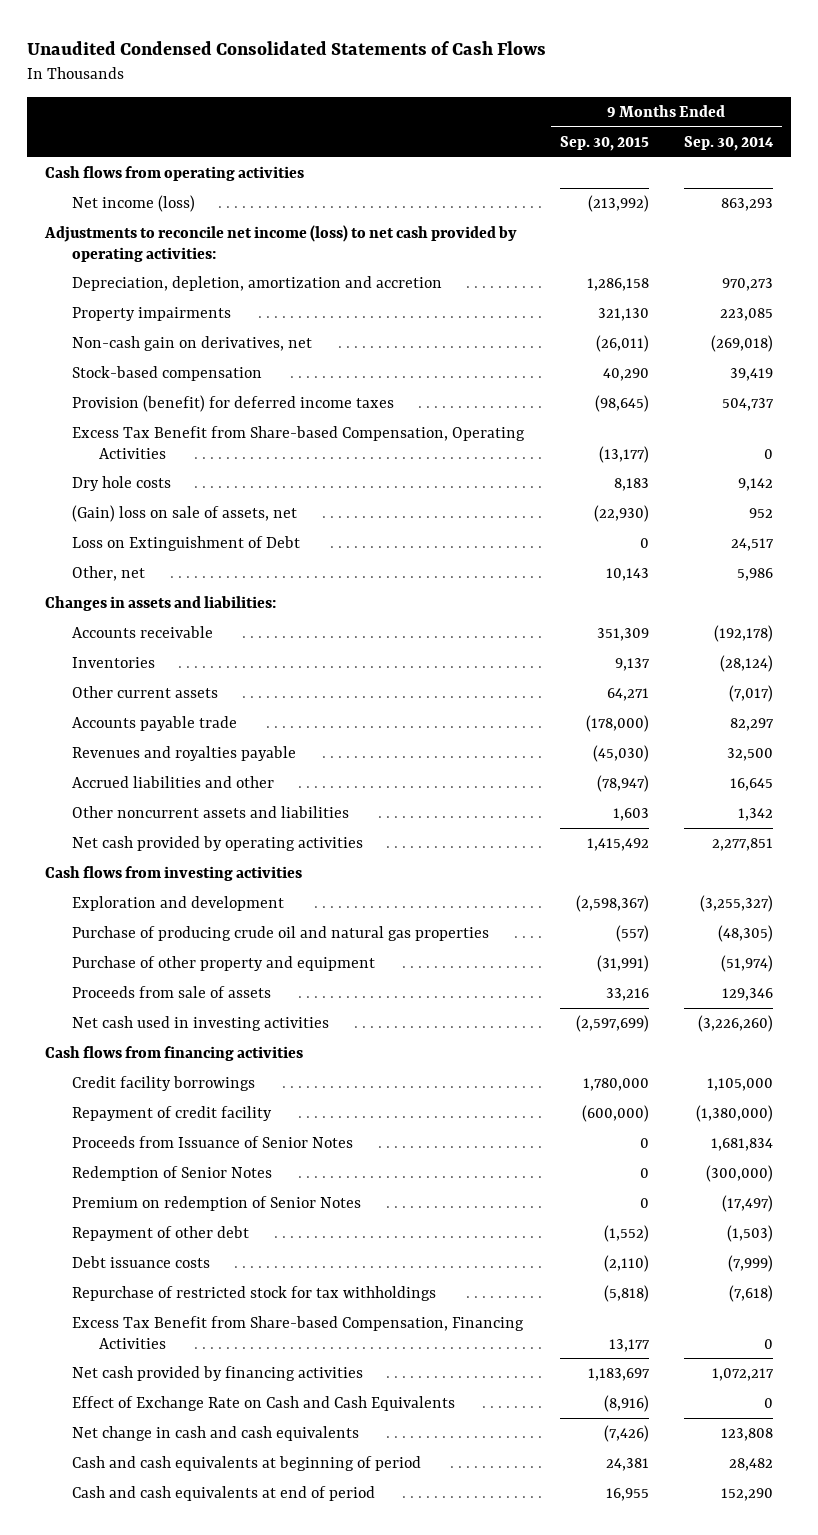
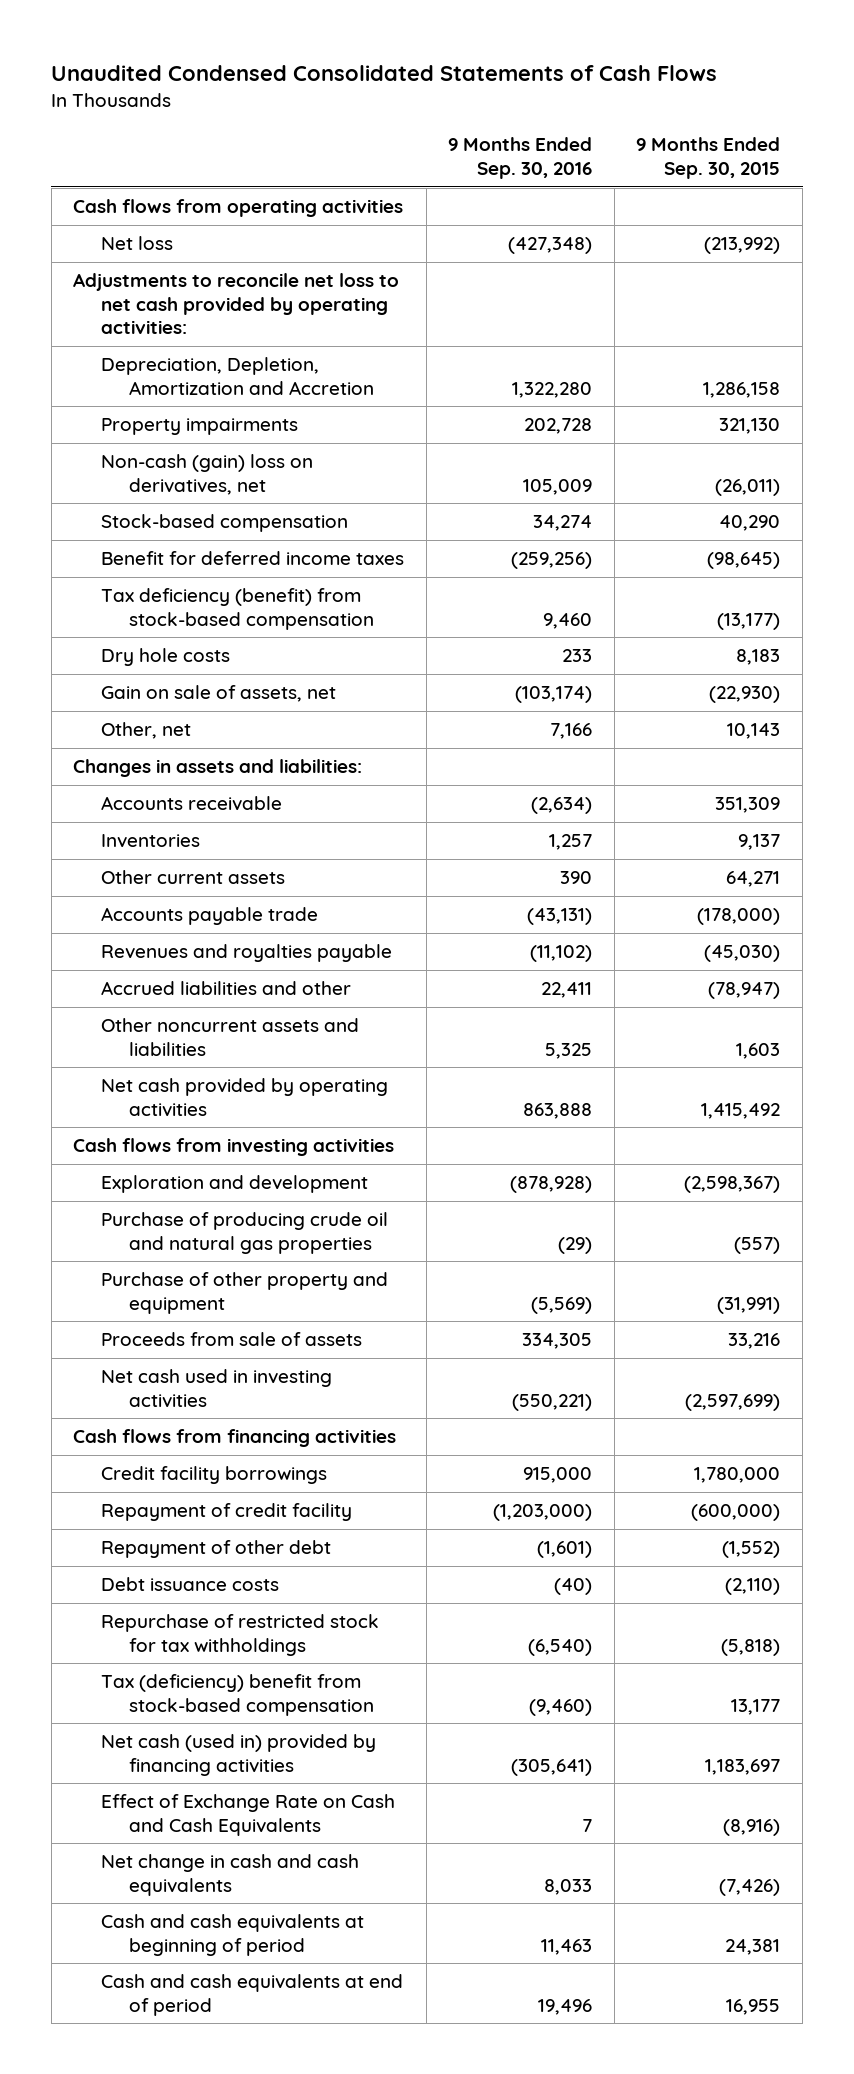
- | 9 Months Ended Sep. 30, 2015 | 9 Months Ended Sep. 30, 2014
+ | 9 Months Ended Sep. 30, 2016 | 9 Months Ended Sep. 30, 2015
- Net income (loss) | (213,992) | 863,293
- Adjustments to reconcile net income (loss) to net cash provided by operating activities:
- Depreciation, depletion, amortization and accretion | 1,286,158 | 970,273
+ Net loss | (427,348) | (213,992)
+ Adjustments to reconcile net loss to net cash provided by operating activities:
+ Depreciation, Depletion, Amortization and Accretion | 1,322,280 | 1,286,158
- Non-cash gain on derivatives, net | (26,011) | (269,018)
+ Non-cash (gain) loss on derivatives, net | 105,009 | (26,011)
- Provision (benefit) for deferred income taxes | (98,645) | 504,737
- Excess Tax Benefit from Share-based Compensation, Operating Activities | (13,177) | 0
+ Benefit for deferred income taxes | (259,256) | (98,645)
+ Tax deficiency (benefit) from stock-based compensation | 9,460 | (13,177)
- (Gain) loss on sale of assets, net | (22,930) | 952
- Loss on Extinguishment of Debt | 0 | 24,517
+ Gain on sale of assets, net | (103,174) | (22,930)
- Proceeds from Issuance of Senior Notes | 0 | 1,681,834
- Redemption of Senior Notes | 0 | (300,000)
- Premium on redemption of Senior Notes | 0 | (17,497)
- Excess Tax Benefit from Share-based Compensation, Financing Activities | 13,177 | 0
- Net cash provided by financing activities | 1,183,697 | 1,072,217
+ Tax (deficiency) benefit from stock-based compensation | (9,460) | 13,177
+ Net cash (used in) provided by financing activities | (305,641) | 1,183,697

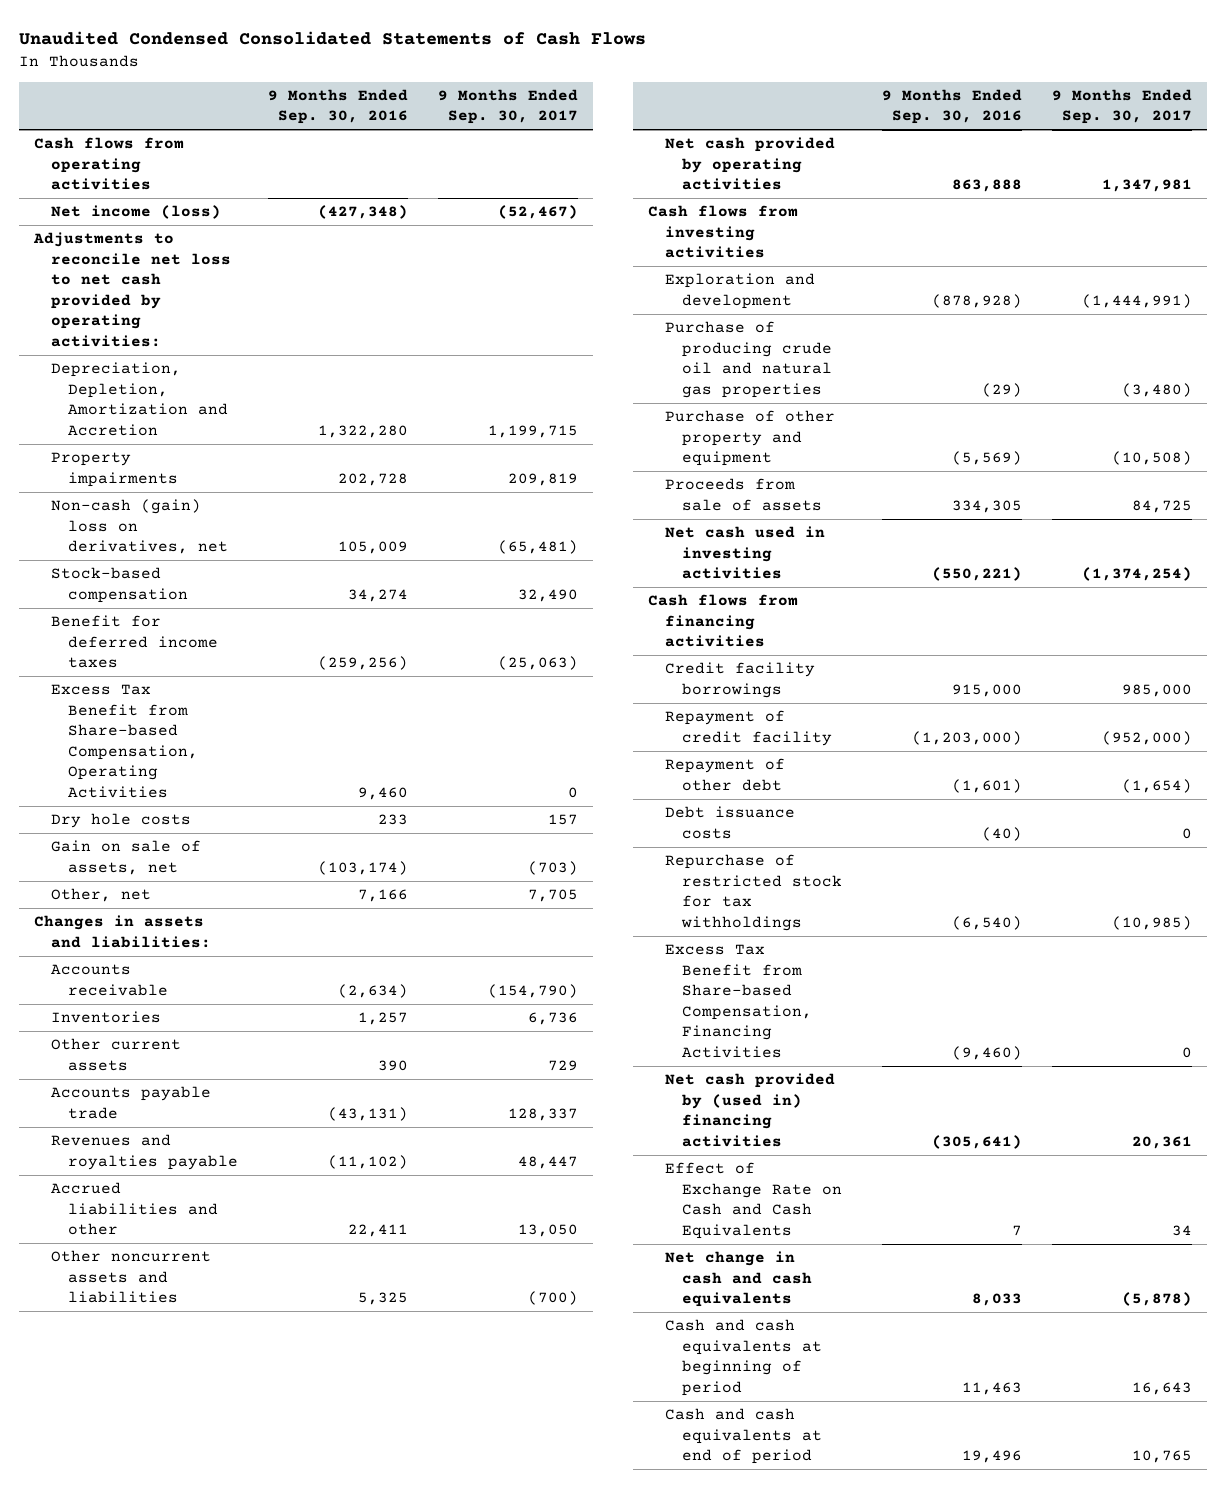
- | 9 Months Ended Sep. 30, 2016 | 9 Months Ended Sep. 30, 2015
+ | 9 Months Ended Sep. 30, 2016 | 9 Months Ended Sep. 30, 2017
- Net loss | (427,348) | (213,992)
+ Net income (loss) | (427,348) | (52,467)
- Tax deficiency (benefit) from stock-based compensation | 9,460 | (13,177)
+ Excess Tax Benefit from Share-based Compensation, Operating Activities | 9,460 | 0
- Tax (deficiency) benefit from stock-based compensation | (9,460) | 13,177
- Net cash (used in) provided by financing activities | (305,641) | 1,183,697
+ Excess Tax Benefit from Share-based Compensation, Financing Activities | (9,460) | 0
+ Net cash provided by (used in) financing activities | (305,641) | 20,361

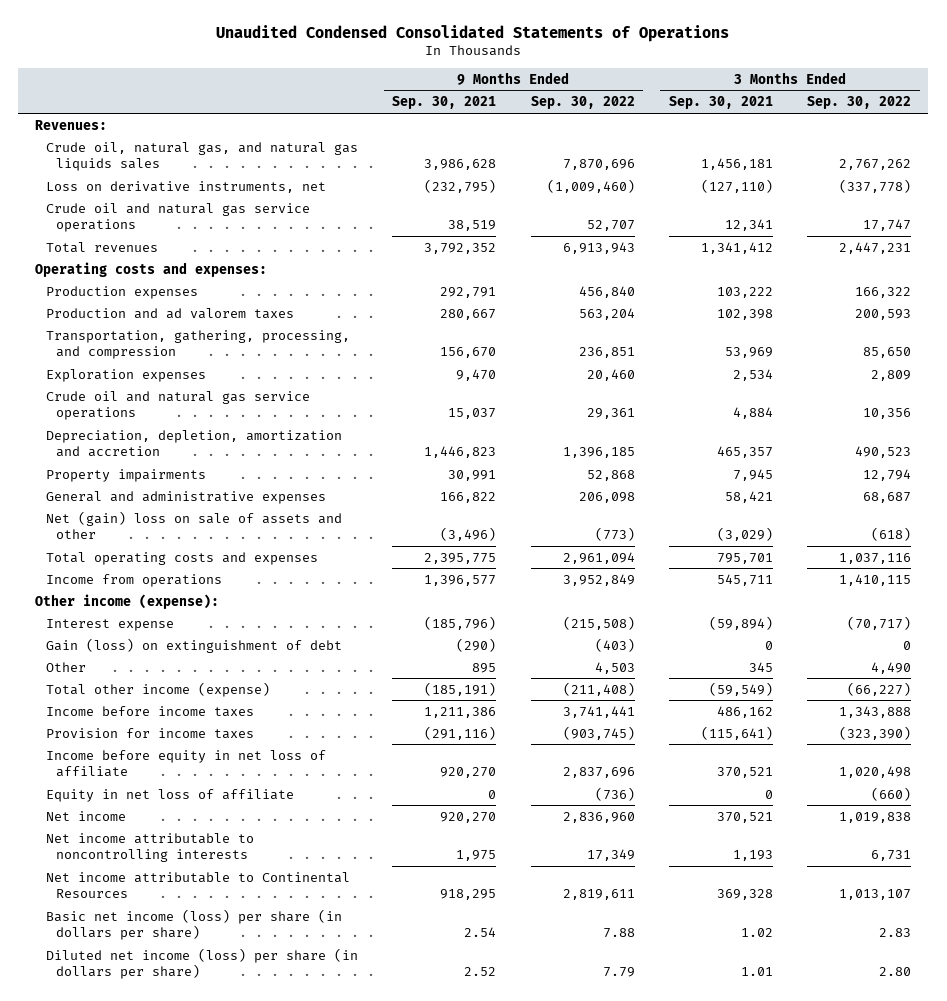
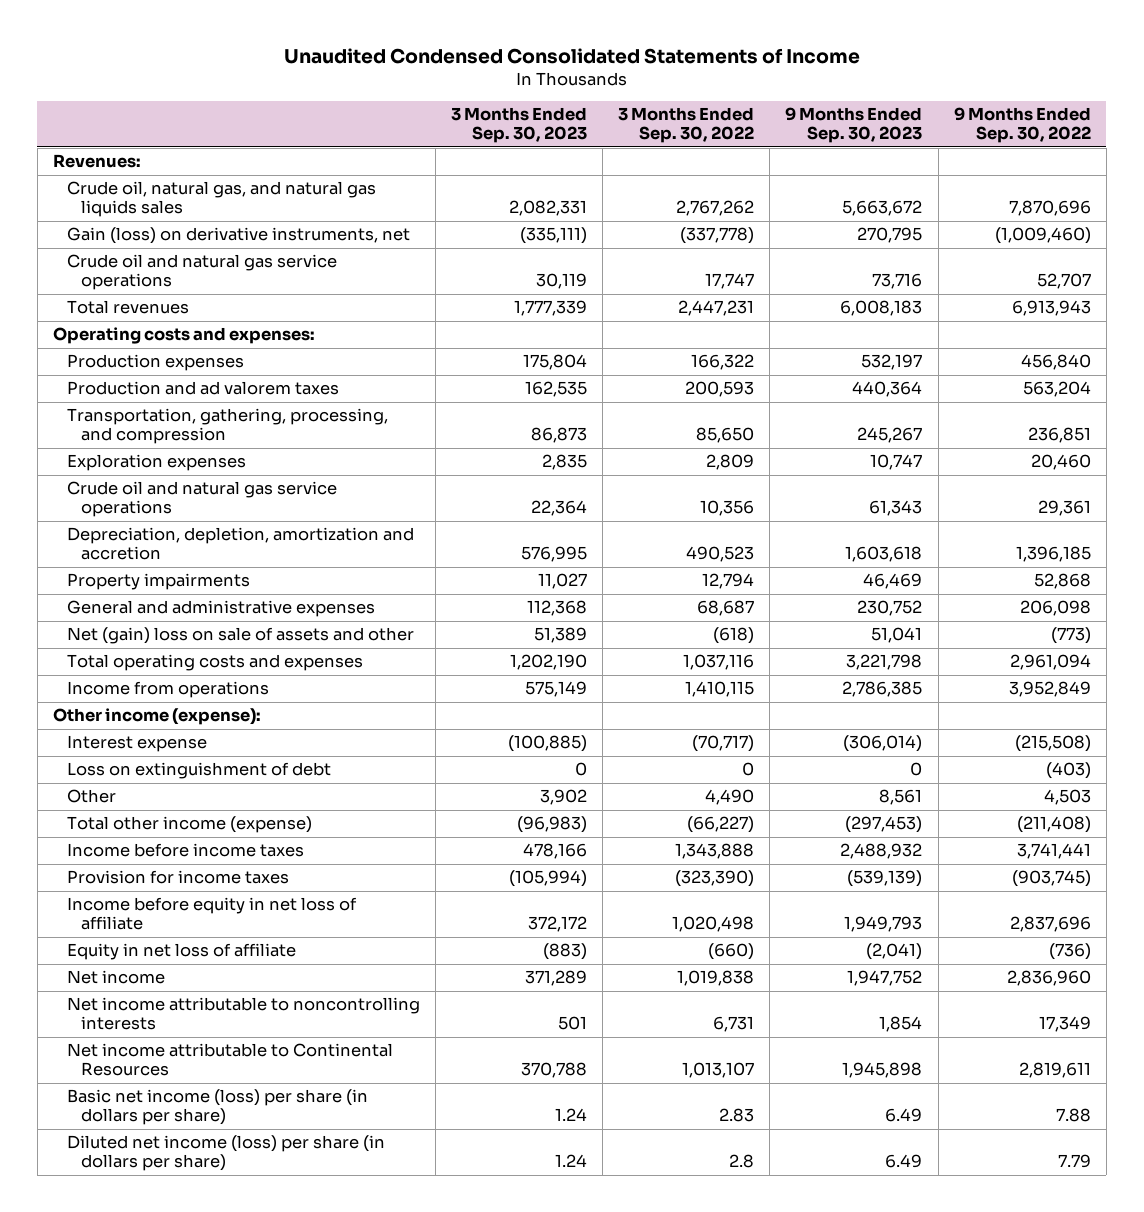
- Unaudited Condensed Consolidated Statements of Operations
+ Unaudited Condensed Consolidated Statements of Income
- | 9 Months Ended Sep. 30, 2021 | 9 Months Ended Sep. 30, 2022 | 3 Months Ended Sep. 30, 2021 | 3 Months Ended Sep. 30, 2022
+ | 3 Months Ended Sep. 30, 2023 | 3 Months Ended Sep. 30, 2022 | 9 Months Ended Sep. 30, 2023 | 9 Months Ended Sep. 30, 2022
- Loss on derivative instruments, net | (232,795) | (1,009,460) | (127,110) | (337,778)
+ Gain (loss) on derivative instruments, net | (335,111) | (337,778) | 270,795 | (1,009,460)
- Gain (loss) on extinguishment of debt | (290) | (403) | 0 | 0
+ Loss on extinguishment of debt | 0 | 0 | 0 | (403)
- Diluted net income (loss) per share (in dollars per share) | 2.52 | 7.79 | 1.01 | 2.80
+ Diluted net income (loss) per share (in dollars per share) | 1.24 | 2.8 | 6.49 | 7.79

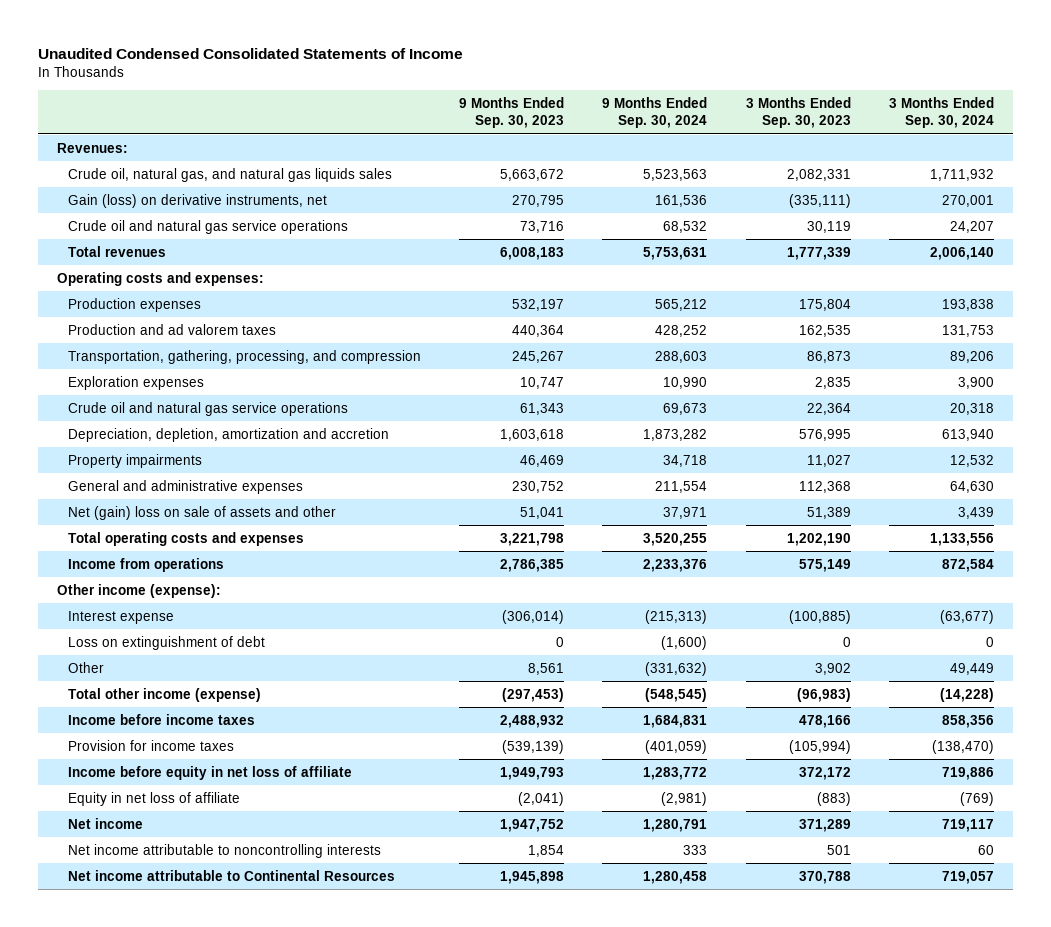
- | 3 Months Ended Sep. 30, 2023 | 3 Months Ended Sep. 30, 2022 | 9 Months Ended Sep. 30, 2023 | 9 Months Ended Sep. 30, 2022
+ | 9 Months Ended Sep. 30, 2023 | 9 Months Ended Sep. 30, 2024 | 3 Months Ended Sep. 30, 2023 | 3 Months Ended Sep. 30, 2024
- Basic net income (loss) per share (in dollars per share) | 1.24 | 2.83 | 6.49 | 7.88
- Diluted net income (loss) per share (in dollars per share) | 1.24 | 2.8 | 6.49 | 7.79

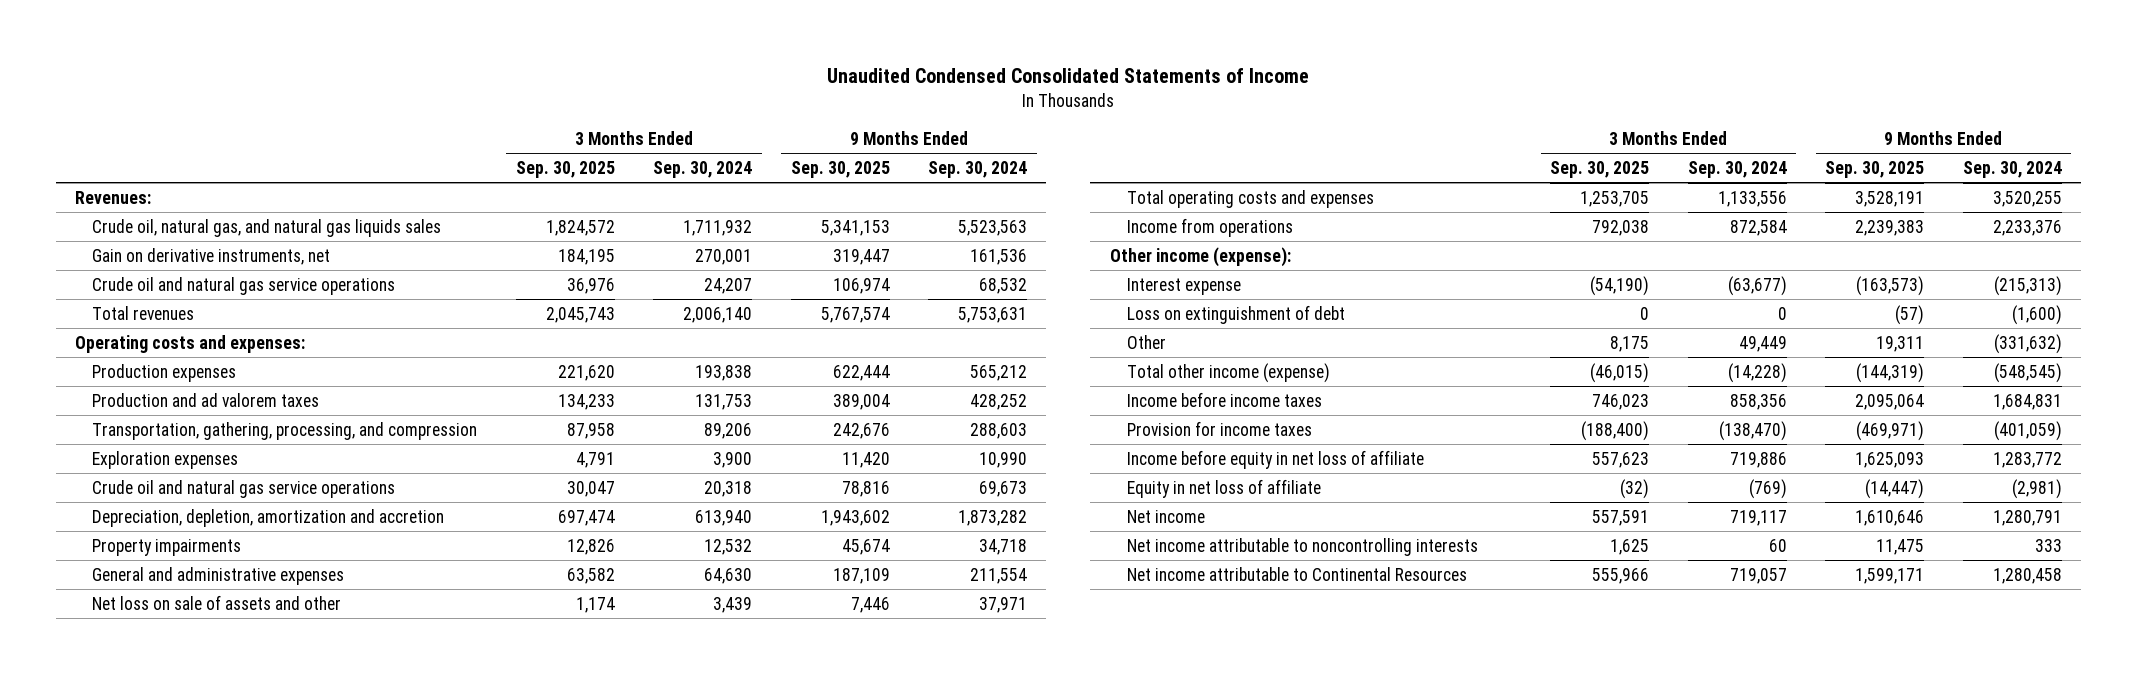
- | 9 Months Ended Sep. 30, 2023 | 9 Months Ended Sep. 30, 2024 | 3 Months Ended Sep. 30, 2023 | 3 Months Ended Sep. 30, 2024
+ | 3 Months Ended Sep. 30, 2025 | 3 Months Ended Sep. 30, 2024 | 9 Months Ended Sep. 30, 2025 | 9 Months Ended Sep. 30, 2024
- Gain (loss) on derivative instruments, net | 270,795 | 161,536 | (335,111) | 270,001
+ Gain on derivative instruments, net | 184,195 | 270,001 | 319,447 | 161,536
- Net (gain) loss on sale of assets and other | 51,041 | 37,971 | 51,389 | 3,439
+ Net loss on sale of assets and other | 1,174 | 3,439 | 7,446 | 37,971

